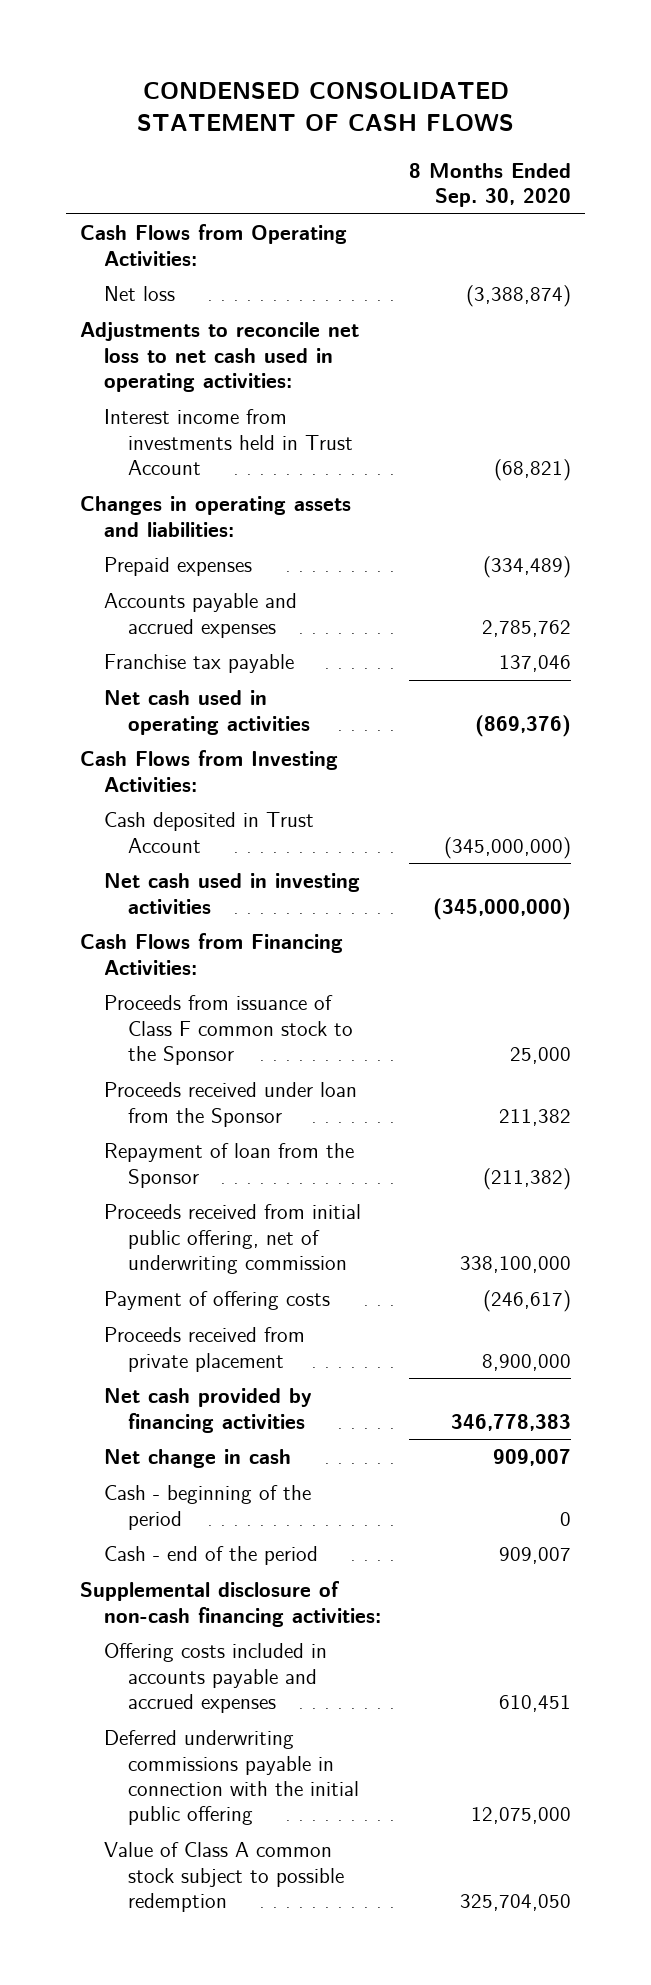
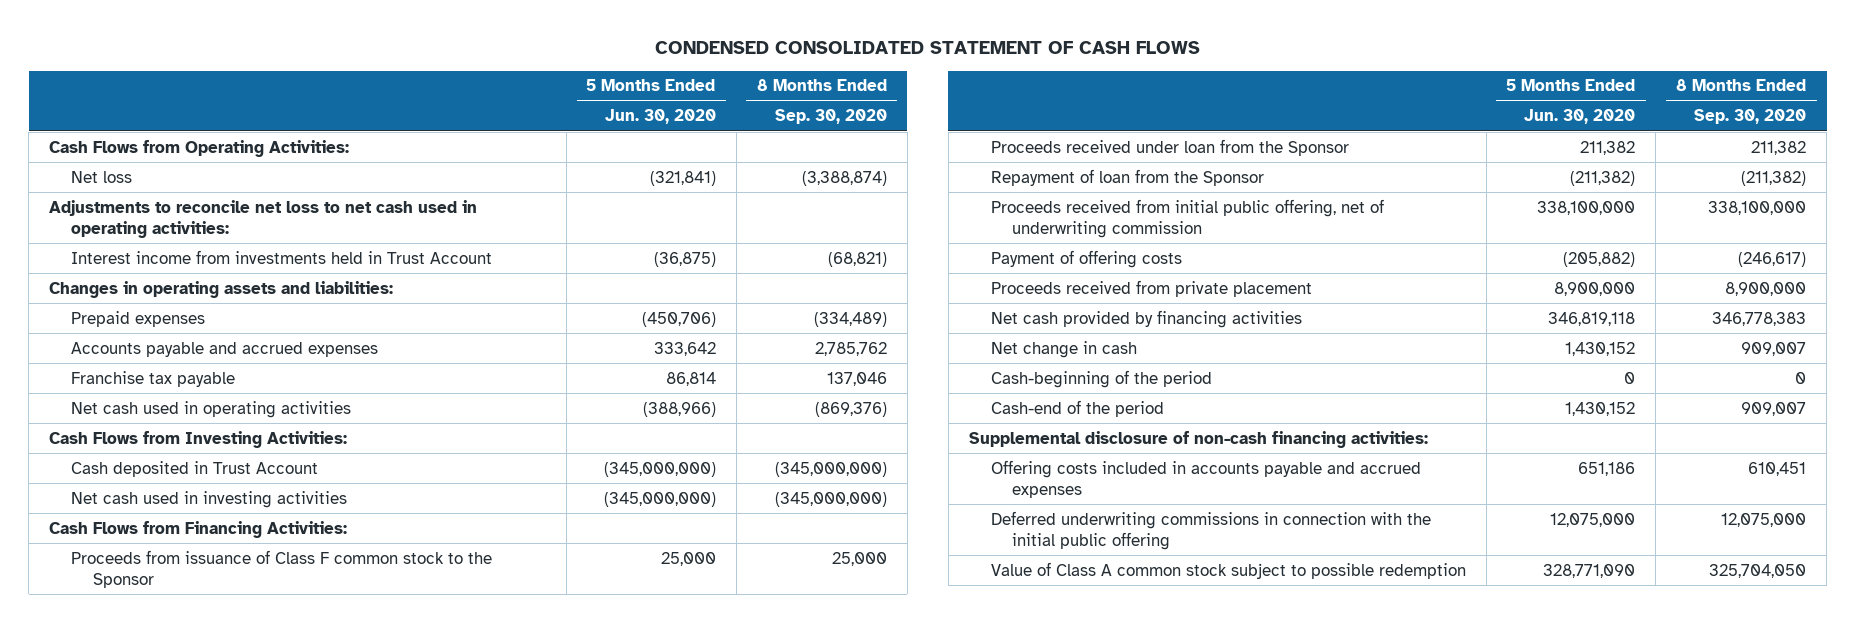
- | 8 Months Ended Sep. 30, 2020
+ | 5 Months Ended Jun. 30, 2020 | 8 Months Ended Sep. 30, 2020
- Cash - beginning of the period | 0
- Cash - end of the period | 909,007
+ Cash-beginning of the period | 0 | 0
+ Cash-end of the period | 1,430,152 | 909,007
- Deferred underwriting commissions payable in connection with the initial public offering | 12,075,000
+ Deferred underwriting commissions in connection with the initial public offering | 12,075,000 | 12,075,000

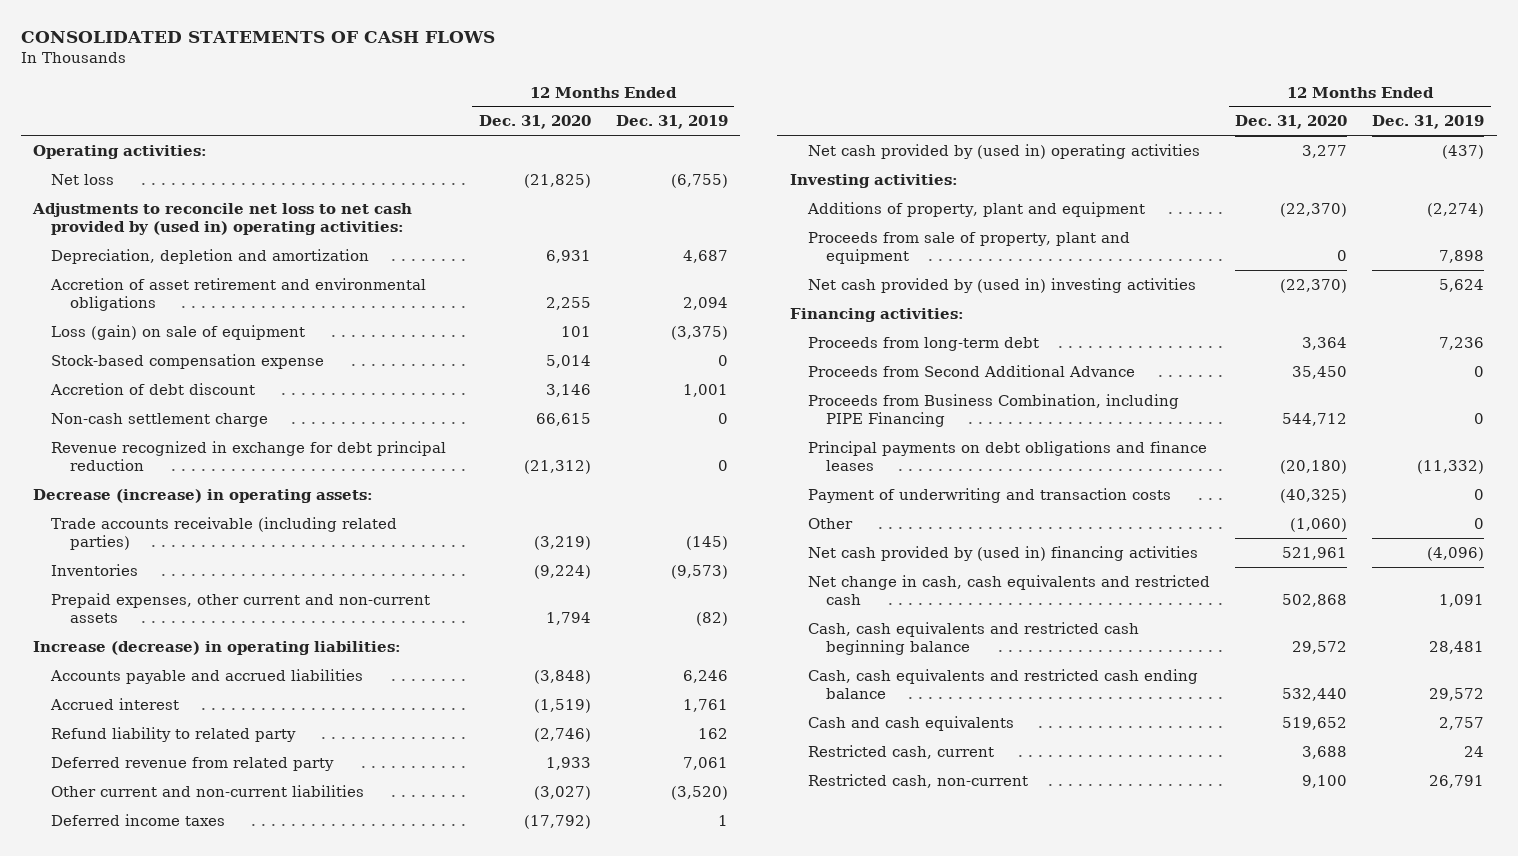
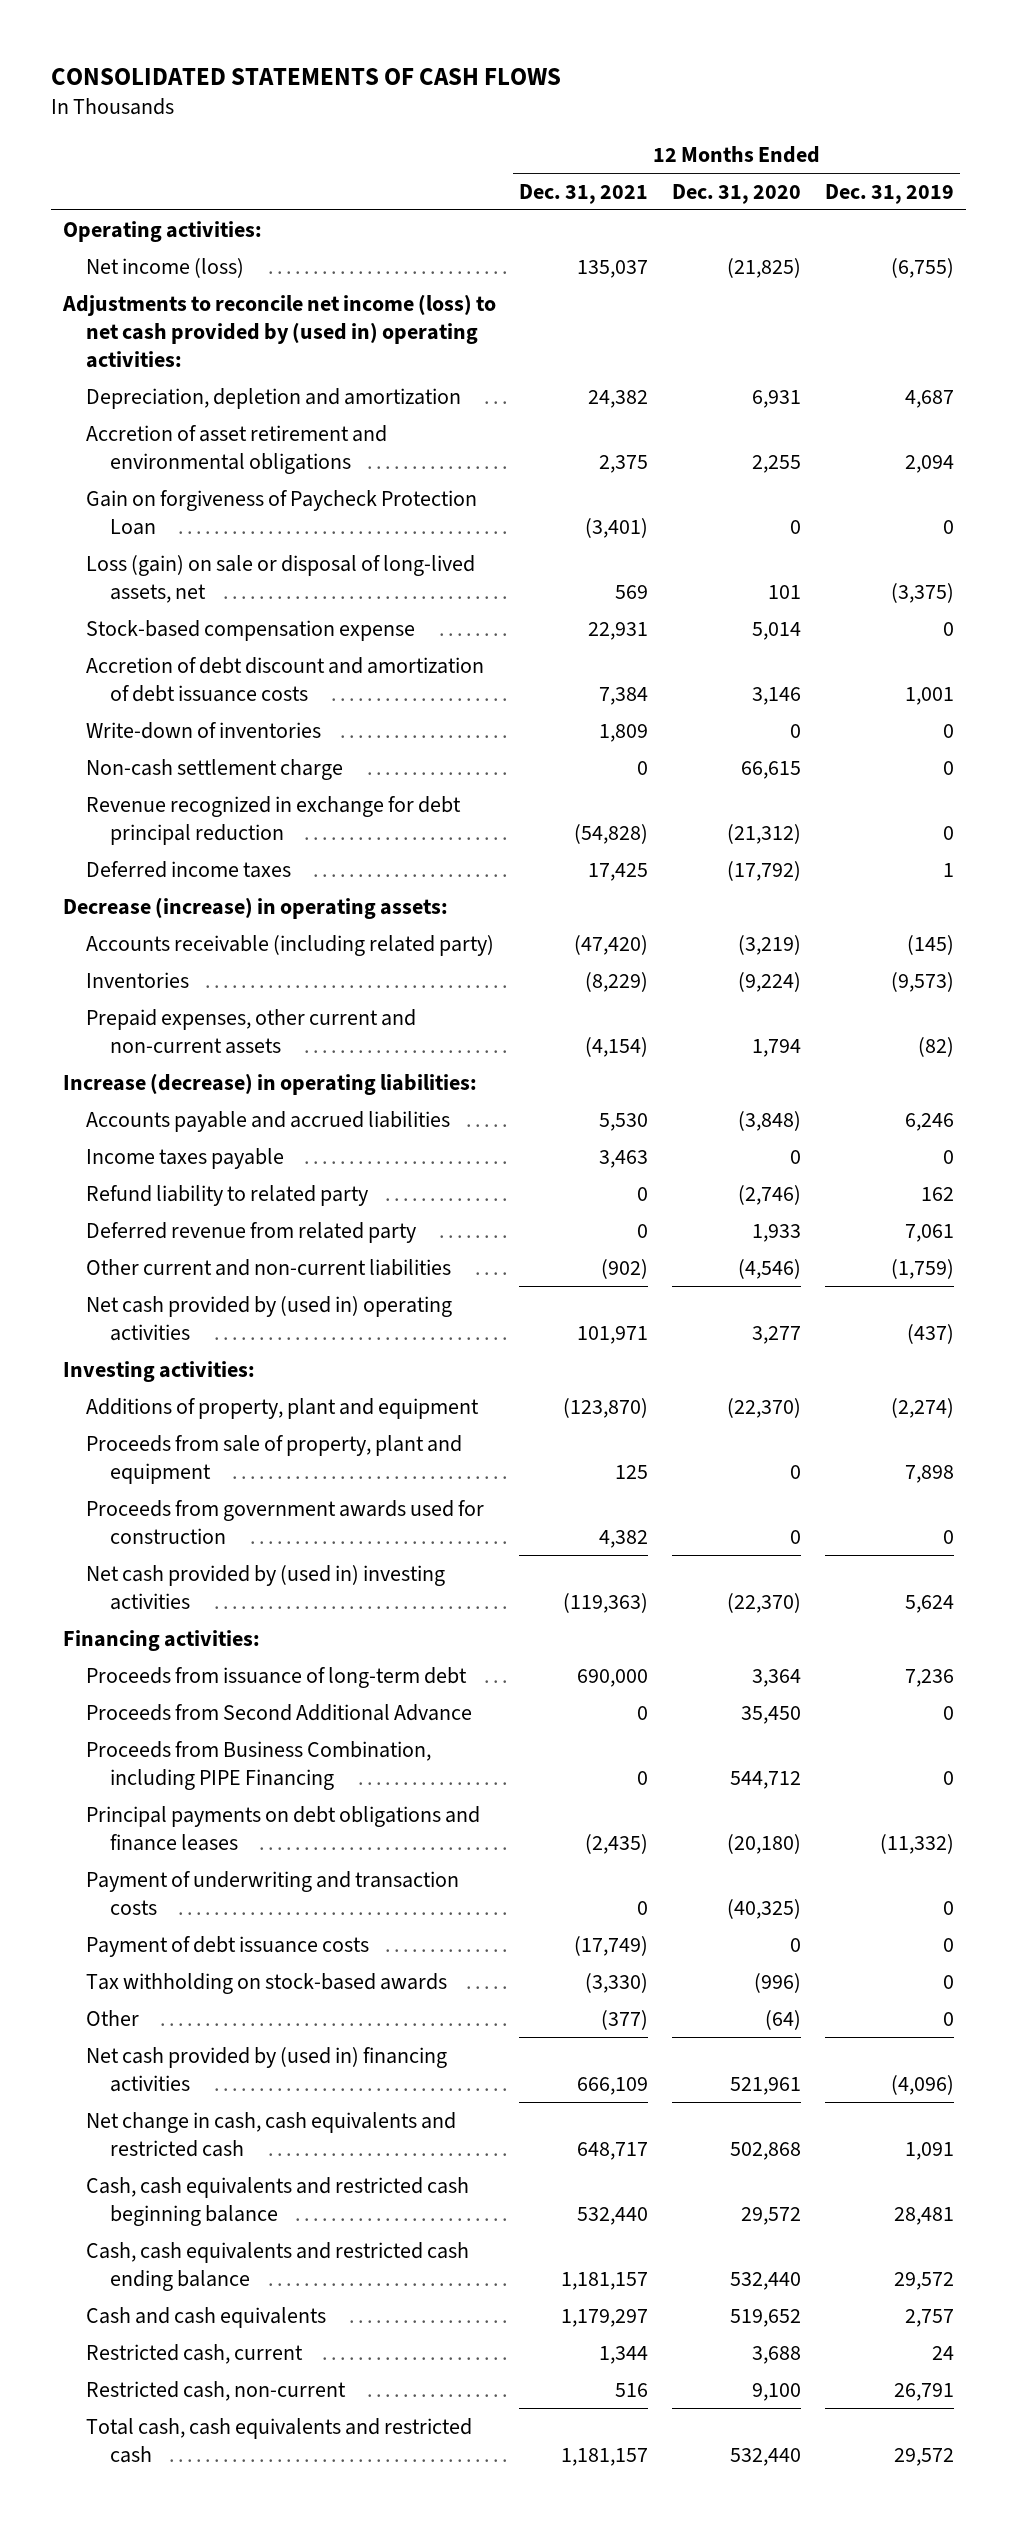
- | 12 Months Ended Dec. 31, 2020 | 12 Months Ended Dec. 31, 2019
+ | 12 Months Ended Dec. 31, 2021 | 12 Months Ended Dec. 31, 2020 | 12 Months Ended Dec. 31, 2019
- Net loss | (21,825) | (6,755)
- Adjustments to reconcile net loss to net cash provided by (used in) operating activities:
+ Net income (loss) | 135,037 | (21,825) | (6,755)
+ Adjustments to reconcile net income (loss) to net cash provided by (used in) operating activities:
- Loss (gain) on sale of equipment | 101 | (3,375)
+ Gain on forgiveness of Paycheck Protection Loan | (3,401) | 0 | 0
+ Loss (gain) on sale or disposal of long-lived assets, net | 569 | 101 | (3,375)
- Accretion of debt discount | 3,146 | 1,001
+ Accretion of debt discount and amortization of debt issuance costs | 7,384 | 3,146 | 1,001
+ Write-down of inventories | 1,809 | 0 | 0
moved up: Deferred income taxes | 17,425 | (17,792) | 1
- Trade accounts receivable (including related parties) | (3,219) | (145)
+ Accounts receivable (including related party) | (47,420) | (3,219) | (145)
- Accrued interest | (1,519) | 1,761
+ Income taxes payable | 3,463 | 0 | 0
- Other current and non-current liabilities | (3,027) | (3,520)
+ Other current and non-current liabilities | (902) | (4,546) | (1,759)
+ Proceeds from government awards used for construction | 4,382 | 0 | 0
- Proceeds from long-term debt | 3,364 | 7,236
+ Proceeds from issuance of long-term debt | 690,000 | 3,364 | 7,236
- Other | (1,060) | 0
+ Payment of debt issuance costs | (17,749) | 0 | 0
+ Tax withholding on stock-based awards | (3,330) | (996) | 0
+ Other | (377) | (64) | 0
+ Total cash, cash equivalents and restricted cash | 1,181,157 | 532,440 | 29,572

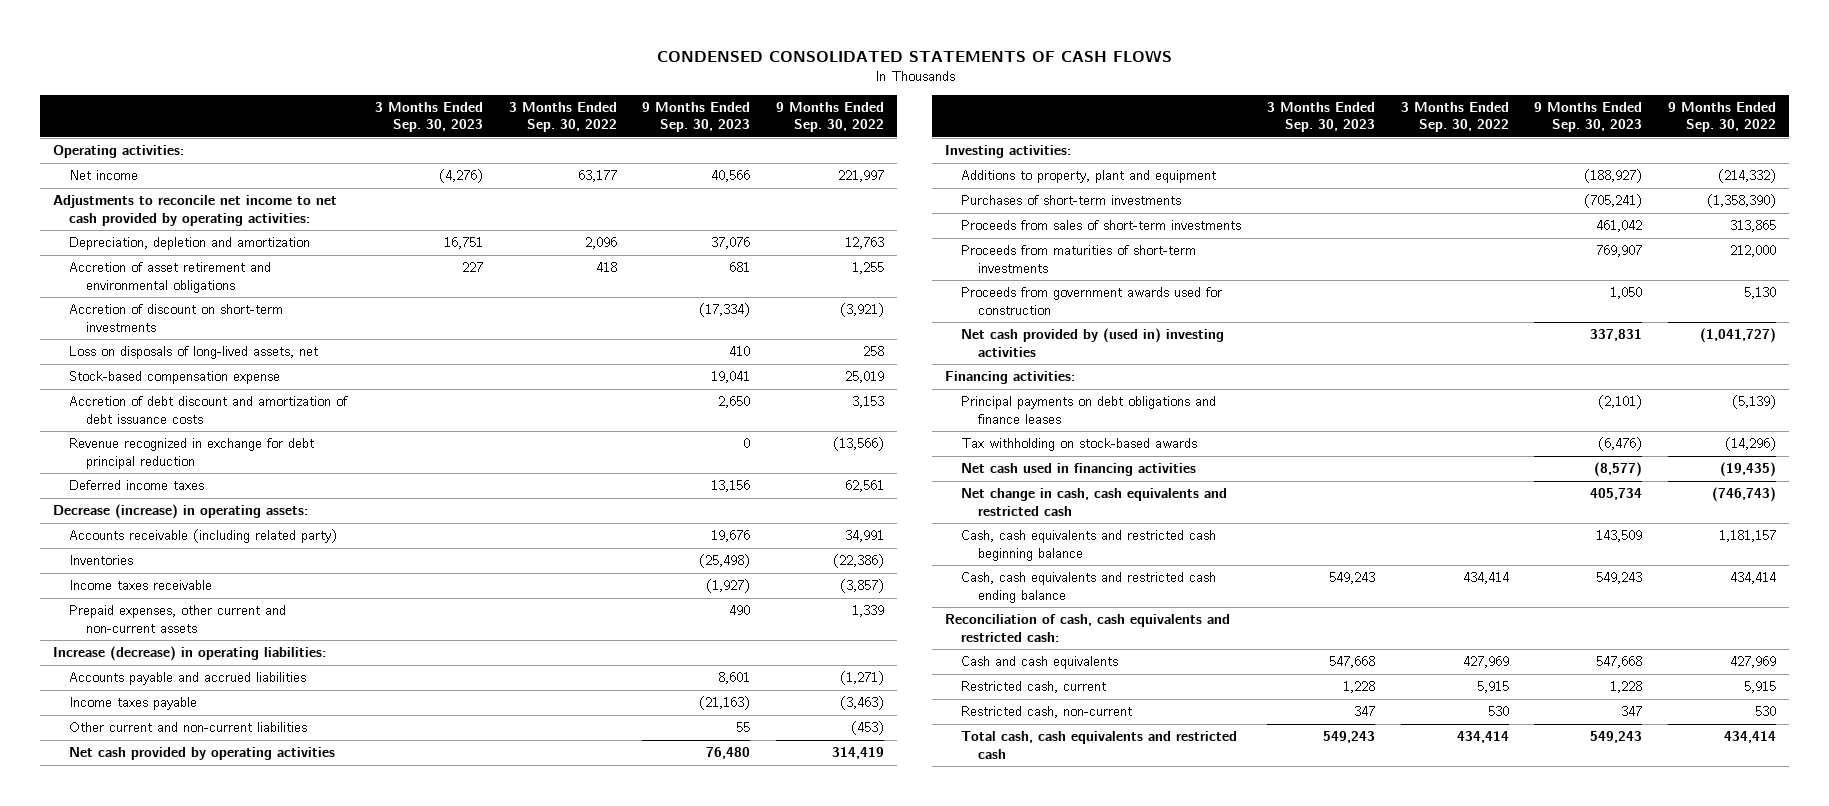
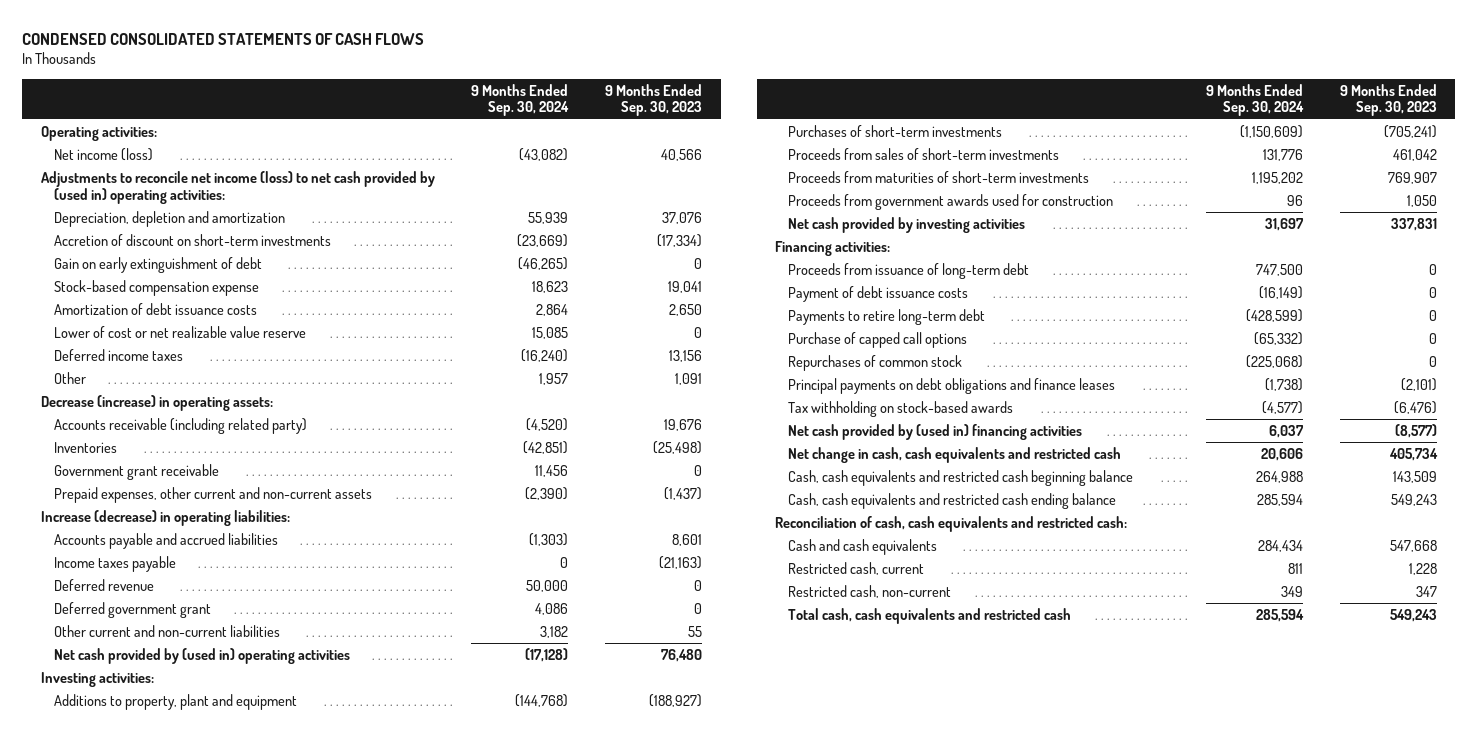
- | 3 Months Ended Sep. 30, 2023 | 3 Months Ended Sep. 30, 2022 | 9 Months Ended Sep. 30, 2023 | 9 Months Ended Sep. 30, 2022
+ | 9 Months Ended Sep. 30, 2024 | 9 Months Ended Sep. 30, 2023
- Net income | (4,276) | 63,177 | 40,566 | 221,997
- Adjustments to reconcile net income to net cash provided by operating activities:
+ Net income (loss) | (43,082) | 40,566
+ Adjustments to reconcile net income (loss) to net cash provided by (used in) operating activities:
- Accretion of asset retirement and environmental obligations | 227 | 418 | 681 | 1,255
- Loss on disposals of long-lived assets, net | | | 410 | 258
+ Gain on early extinguishment of debt | (46,265) | 0
- Accretion of debt discount and amortization of debt issuance costs | | | 2,650 | 3,153
- Revenue recognized in exchange for debt principal reduction | | | 0 | (13,566)
+ Amortization of debt issuance costs | 2,864 | 2,650
+ Lower of cost or net realizable value reserve | 15,085 | 0
+ Other | 1,957 | 1,091
- Income taxes receivable | | | (1,927) | (3,857)
- Prepaid expenses, other current and non-current assets | | | 490 | 1,339
+ Government grant receivable | 11,456 | 0
+ Prepaid expenses, other current and non-current assets | (2,390) | (1,437)
+ Deferred revenue | 50,000 | 0
+ Deferred government grant | 4,086 | 0
- Net cash provided by operating activities | | | 76,480 | 314,419
+ Net cash provided by (used in) operating activities | (17,128) | 76,480
- Net cash provided by (used in) investing activities | | | 337,831 | (1,041,727)
+ Net cash provided by investing activities | 31,697 | 337,831
+ Proceeds from issuance of long-term debt | 747,500 | 0
+ Payment of debt issuance costs | (16,149) | 0
+ Payments to retire long-term debt | (428,599) | 0
+ Purchase of capped call options | (65,332) | 0
+ Repurchases of common stock | (225,068) | 0
- Net cash used in financing activities | | | (8,577) | (19,435)
+ Net cash provided by (used in) financing activities | 6,037 | (8,577)

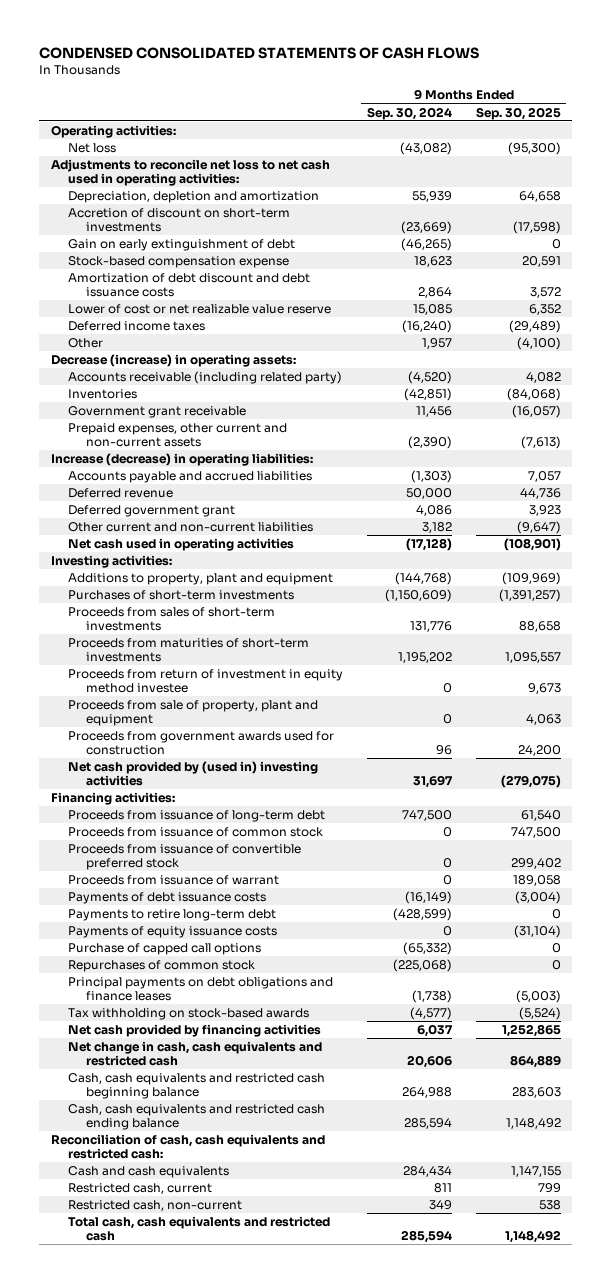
- | 9 Months Ended Sep. 30, 2024 | 9 Months Ended Sep. 30, 2023
+ | 9 Months Ended Sep. 30, 2024 | 9 Months Ended Sep. 30, 2025
- Net income (loss) | (43,082) | 40,566
- Adjustments to reconcile net income (loss) to net cash provided by (used in) operating activities:
+ Net loss | (43,082) | (95,300)
+ Adjustments to reconcile net loss to net cash used in operating activities:
- Amortization of debt issuance costs | 2,864 | 2,650
+ Amortization of debt discount and debt issuance costs | 2,864 | 3,572
- Income taxes payable | 0 | (21,163)
- Net cash provided by (used in) operating activities | (17,128) | 76,480
+ Net cash used in operating activities | (17,128) | (108,901)
+ Proceeds from return of investment in equity method investee | 0 | 9,673
+ Proceeds from sale of property, plant and equipment | 0 | 4,063
- Net cash provided by investing activities | 31,697 | 337,831
+ Net cash provided by (used in) investing activities | 31,697 | (279,075)
- Payment of debt issuance costs | (16,149) | 0
+ Proceeds from issuance of common stock | 0 | 747,500
+ Proceeds from issuance of convertible preferred stock | 0 | 299,402
+ Proceeds from issuance of warrant | 0 | 189,058
+ Payments of debt issuance costs | (16,149) | (3,004)
+ Payments of equity issuance costs | 0 | (31,104)
- Net cash provided by (used in) financing activities | 6,037 | (8,577)
+ Net cash provided by financing activities | 6,037 | 1,252,865

